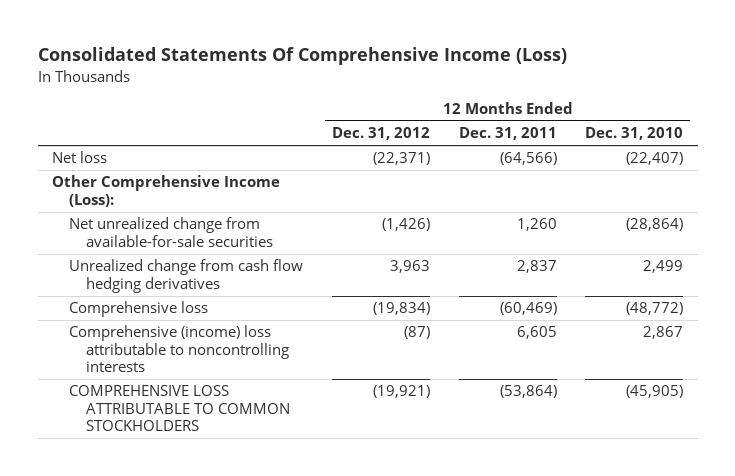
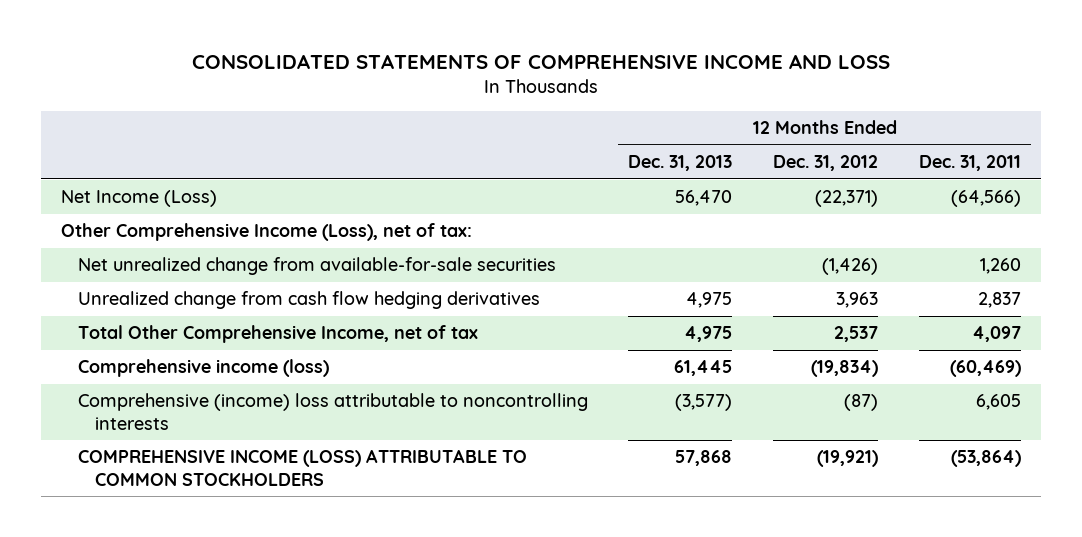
- Consolidated Statements Of Comprehensive Income (Loss)
+ CONSOLIDATED STATEMENTS OF COMPREHENSIVE INCOME AND LOSS
- | 12 Months Ended Dec. 31, 2012 | 12 Months Ended Dec. 31, 2011 | 12 Months Ended Dec. 31, 2010
+ | 12 Months Ended Dec. 31, 2013 | 12 Months Ended Dec. 31, 2012 | 12 Months Ended Dec. 31, 2011
- Net loss | (22,371) | (64,566) | (22,407)
- Other Comprehensive Income (Loss):
+ Net Income (Loss) | 56,470 | (22,371) | (64,566)
+ Other Comprehensive Income (Loss), net of tax:
- Comprehensive loss | (19,834) | (60,469) | (48,772)
+ Total Other Comprehensive Income, net of tax | 4,975 | 2,537 | 4,097
+ Comprehensive income (loss) | 61,445 | (19,834) | (60,469)
- COMPREHENSIVE LOSS ATTRIBUTABLE TO COMMON STOCKHOLDERS | (19,921) | (53,864) | (45,905)
+ COMPREHENSIVE INCOME (LOSS) ATTRIBUTABLE TO COMMON STOCKHOLDERS | 57,868 | (19,921) | (53,864)

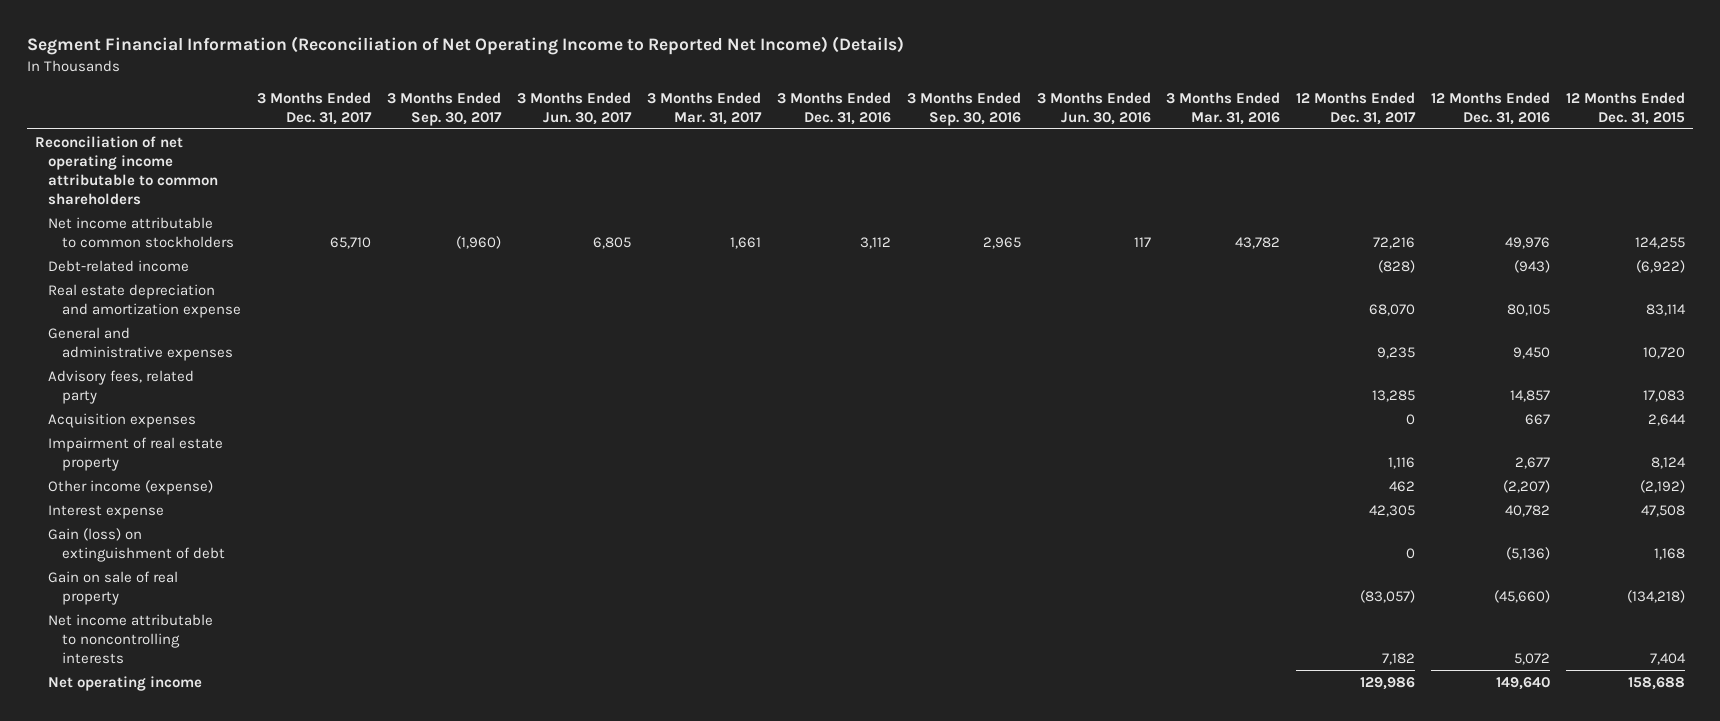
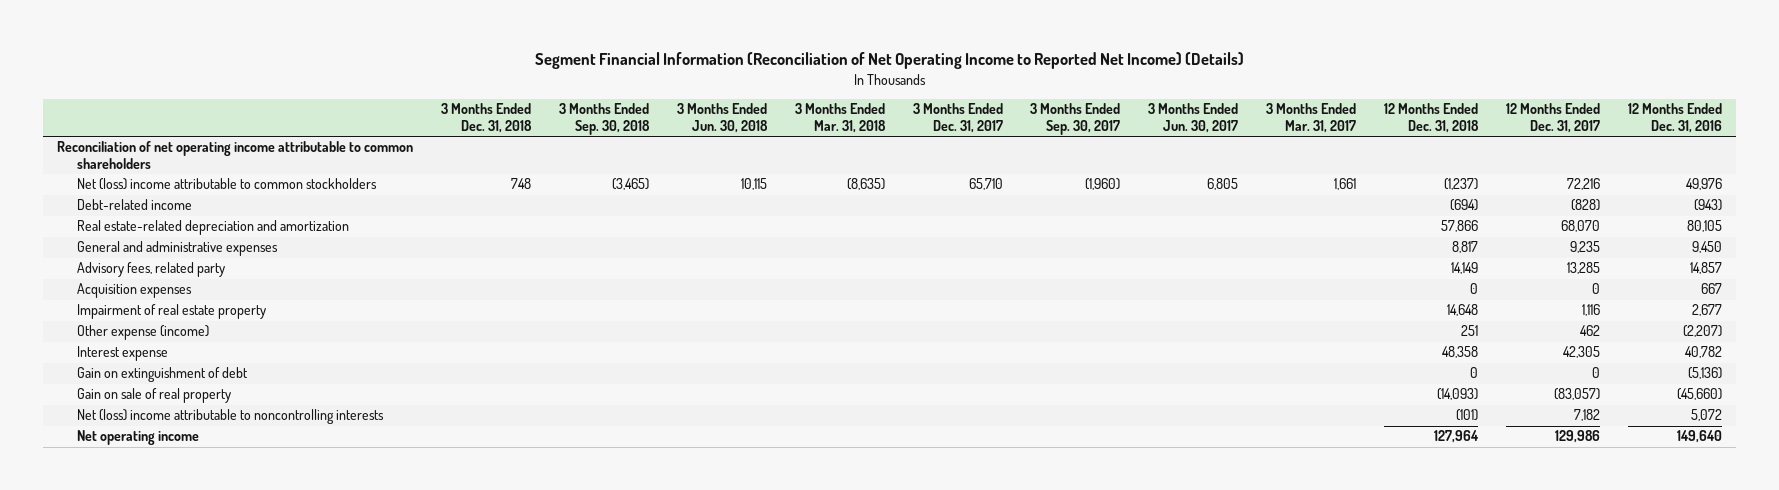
- | 3 Months Ended Dec. 31, 2017 | 3 Months Ended Sep. 30, 2017 | 3 Months Ended Jun. 30, 2017 | 3 Months Ended Mar. 31, 2017 | 3 Months Ended Dec. 31, 2016 | 3 Months Ended Sep. 30, 2016 | 3 Months Ended Jun. 30, 2016 | 3 Months Ended Mar. 31, 2016 | 12 Months Ended Dec. 31, 2017 | 12 Months Ended Dec. 31, 2016 | 12 Months Ended Dec. 31, 2015
+ | 3 Months Ended Dec. 31, 2018 | 3 Months Ended Sep. 30, 2018 | 3 Months Ended Jun. 30, 2018 | 3 Months Ended Mar. 31, 2018 | 3 Months Ended Dec. 31, 2017 | 3 Months Ended Sep. 30, 2017 | 3 Months Ended Jun. 30, 2017 | 3 Months Ended Mar. 31, 2017 | 12 Months Ended Dec. 31, 2018 | 12 Months Ended Dec. 31, 2017 | 12 Months Ended Dec. 31, 2016
- Net income attributable to common stockholders | 65,710 | (1,960) | 6,805 | 1,661 | 3,112 | 2,965 | 117 | 43,782 | 72,216 | 49,976 | 124,255
+ Net (loss) income attributable to common stockholders | 748 | (3,465) | 10,115 | (8,635) | 65,710 | (1,960) | 6,805 | 1,661 | (1,237) | 72,216 | 49,976
- Real estate depreciation and amortization expense | | | | | | | | | 68,070 | 80,105 | 83,114
+ Real estate-related depreciation and amortization | | | | | | | | | 57,866 | 68,070 | 80,105
- Other income (expense) | | | | | | | | | 462 | (2,207) | (2,192)
+ Other expense (income) | | | | | | | | | 251 | 462 | (2,207)
- Gain (loss) on extinguishment of debt | | | | | | | | | 0 | (5,136) | 1,168
+ Gain on extinguishment of debt | | | | | | | | | 0 | 0 | (5,136)
- Net income attributable to noncontrolling interests | | | | | | | | | 7,182 | 5,072 | 7,404
+ Net (loss) income attributable to noncontrolling interests | | | | | | | | | (101) | 7,182 | 5,072

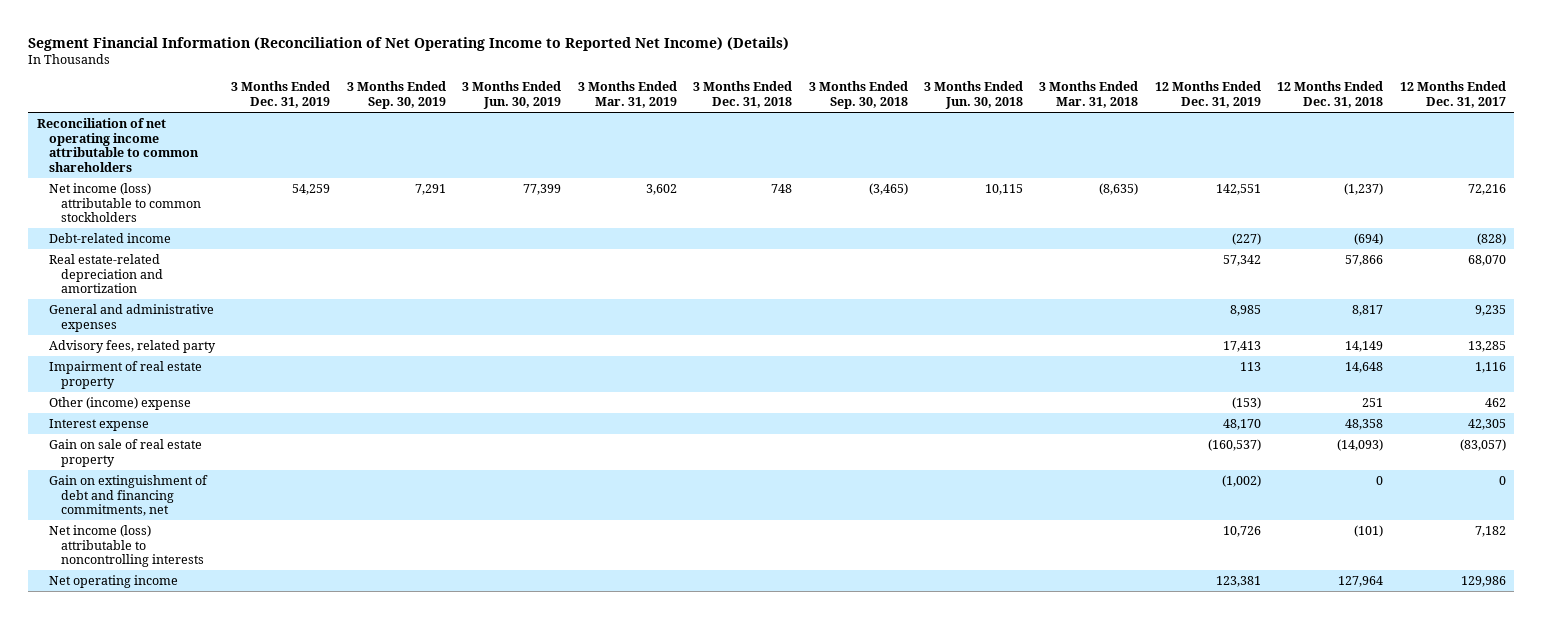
- | 3 Months Ended Dec. 31, 2018 | 3 Months Ended Sep. 30, 2018 | 3 Months Ended Jun. 30, 2018 | 3 Months Ended Mar. 31, 2018 | 3 Months Ended Dec. 31, 2017 | 3 Months Ended Sep. 30, 2017 | 3 Months Ended Jun. 30, 2017 | 3 Months Ended Mar. 31, 2017 | 12 Months Ended Dec. 31, 2018 | 12 Months Ended Dec. 31, 2017 | 12 Months Ended Dec. 31, 2016
+ | 3 Months Ended Dec. 31, 2019 | 3 Months Ended Sep. 30, 2019 | 3 Months Ended Jun. 30, 2019 | 3 Months Ended Mar. 31, 2019 | 3 Months Ended Dec. 31, 2018 | 3 Months Ended Sep. 30, 2018 | 3 Months Ended Jun. 30, 2018 | 3 Months Ended Mar. 31, 2018 | 12 Months Ended Dec. 31, 2019 | 12 Months Ended Dec. 31, 2018 | 12 Months Ended Dec. 31, 2017
- Net (loss) income attributable to common stockholders | 748 | (3,465) | 10,115 | (8,635) | 65,710 | (1,960) | 6,805 | 1,661 | (1,237) | 72,216 | 49,976
+ Net income (loss) attributable to common stockholders | 54,259 | 7,291 | 77,399 | 3,602 | 748 | (3,465) | 10,115 | (8,635) | 142,551 | (1,237) | 72,216
- Acquisition expenses | | | | | | | | | 0 | 0 | 667
- Other expense (income) | | | | | | | | | 251 | 462 | (2,207)
+ Other (income) expense | | | | | | | | | (153) | 251 | 462
- Gain on extinguishment of debt | | | | | | | | | 0 | 0 | (5,136)
- Gain on sale of real property | | | | | | | | | (14,093) | (83,057) | (45,660)
- Net (loss) income attributable to noncontrolling interests | | | | | | | | | (101) | 7,182 | 5,072
+ Gain on sale of real estate property | | | | | | | | | (160,537) | (14,093) | (83,057)
+ Gain on extinguishment of debt and financing commitments, net | | | | | | | | | (1,002) | 0 | 0
+ Net income (loss) attributable to noncontrolling interests | | | | | | | | | 10,726 | (101) | 7,182

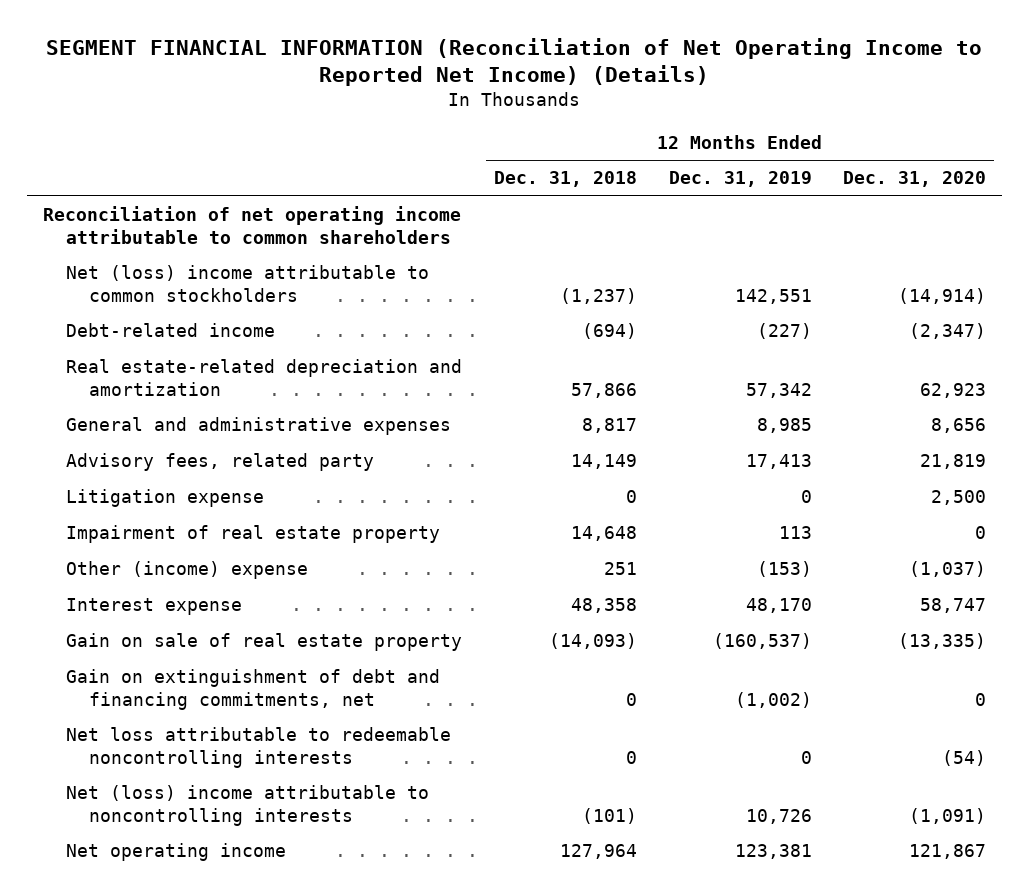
- Segment Financial Information (Reconciliation of Net Operating Income to Reported Net Income) (Details)
+ SEGMENT FINANCIAL INFORMATION (Reconciliation of Net Operating Income to Reported Net Income) (Details)
- | 3 Months Ended Dec. 31, 2019 | 3 Months Ended Sep. 30, 2019 | 3 Months Ended Jun. 30, 2019 | 3 Months Ended Mar. 31, 2019 | 3 Months Ended Dec. 31, 2018 | 3 Months Ended Sep. 30, 2018 | 3 Months Ended Jun. 30, 2018 | 3 Months Ended Mar. 31, 2018 | 12 Months Ended Dec. 31, 2019 | 12 Months Ended Dec. 31, 2018 | 12 Months Ended Dec. 31, 2017
+ | 12 Months Ended Dec. 31, 2018 | 12 Months Ended Dec. 31, 2019 | 12 Months Ended Dec. 31, 2020
- Net income (loss) attributable to common stockholders | 54,259 | 7,291 | 77,399 | 3,602 | 748 | (3,465) | 10,115 | (8,635) | 142,551 | (1,237) | 72,216
+ Net (loss) income attributable to common stockholders | (1,237) | 142,551 | (14,914)
+ Litigation expense | 0 | 0 | 2,500
- Net income (loss) attributable to noncontrolling interests | | | | | | | | | 10,726 | (101) | 7,182
+ Net loss attributable to redeemable noncontrolling interests | 0 | 0 | (54)
+ Net (loss) income attributable to noncontrolling interests | (101) | 10,726 | (1,091)

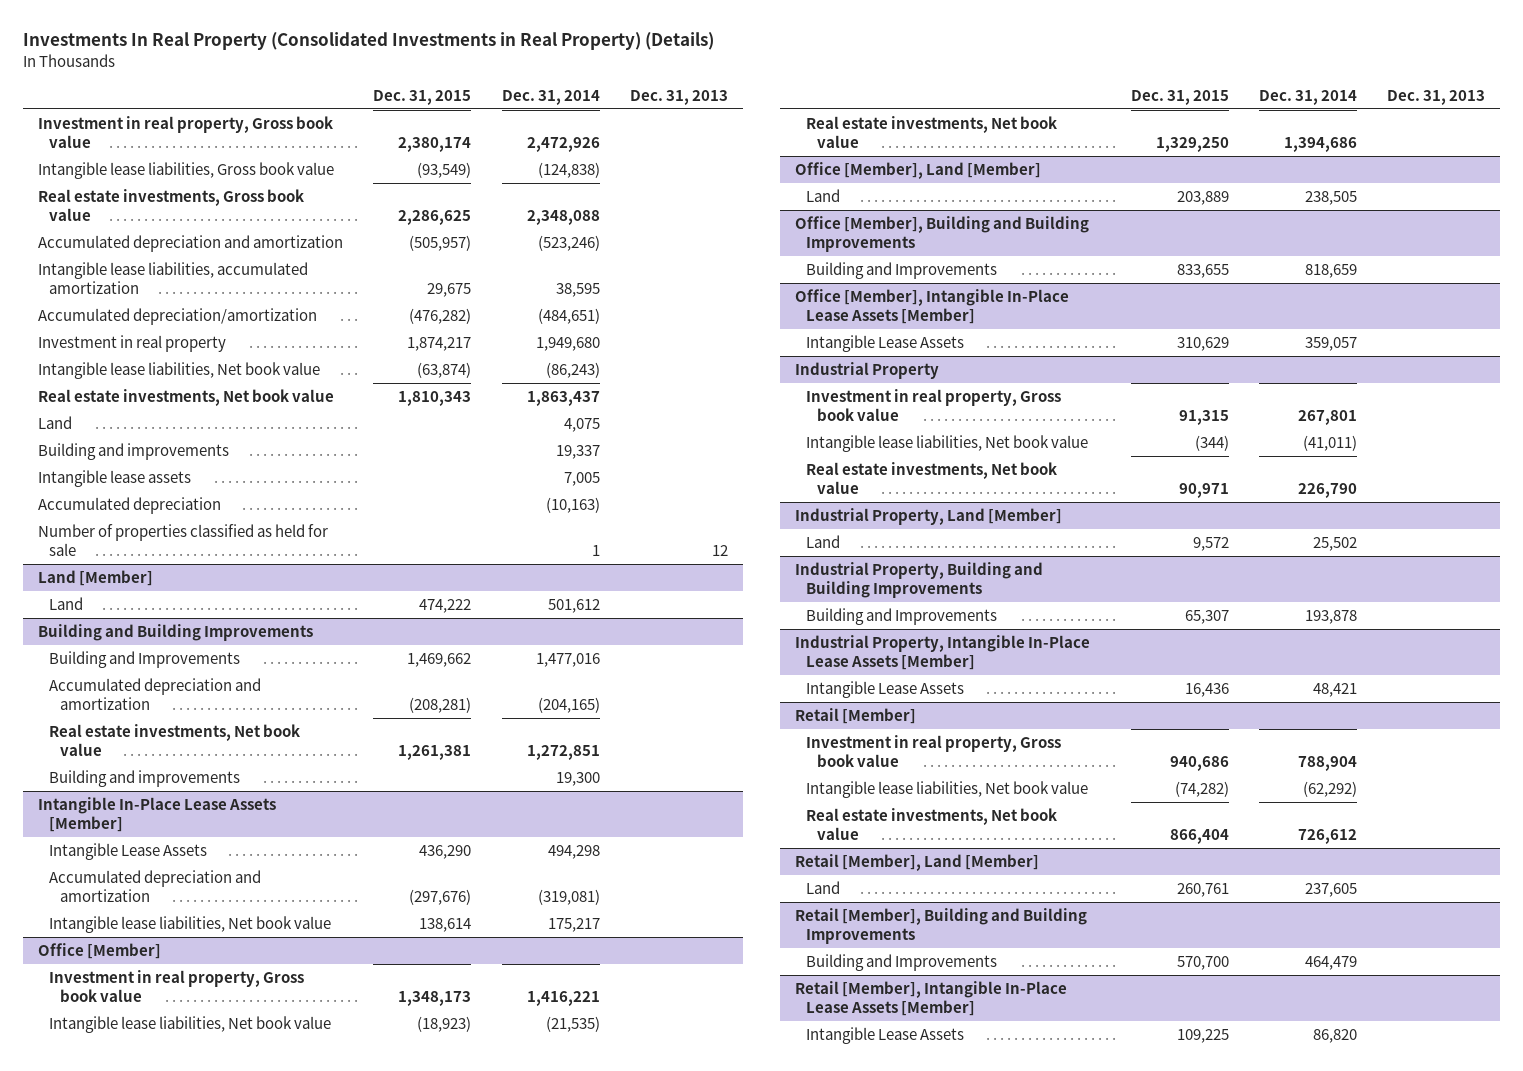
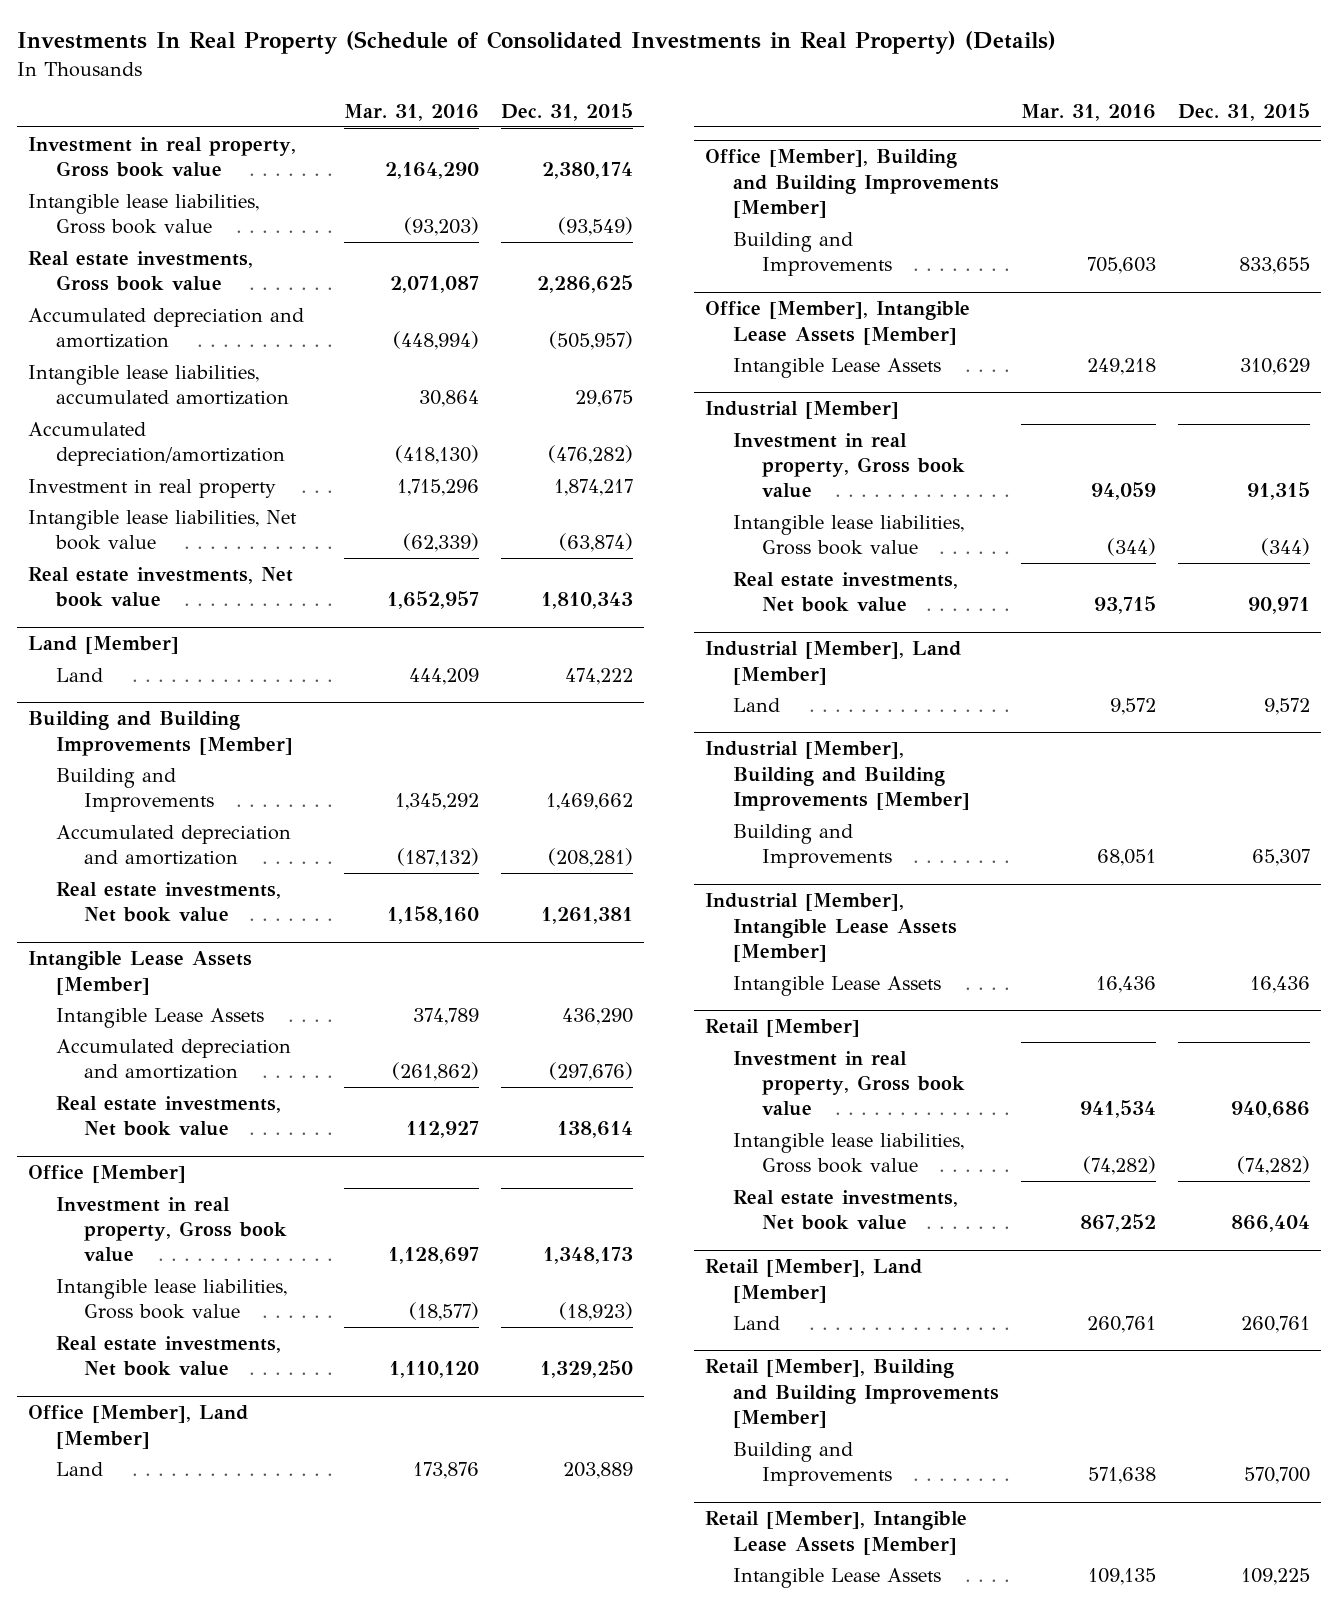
- Investments In Real Property (Consolidated Investments in Real Property) (Details)
+ Investments In Real Property (Schedule of Consolidated Investments in Real Property) (Details)
- | Dec. 31, 2015 | Dec. 31, 2014 | Dec. 31, 2013
+ | Mar. 31, 2016 | Dec. 31, 2015
- Land | | 4,075 |
- Building and improvements | | 19,337 |
- Intangible lease assets | | 7,005 |
- Accumulated depreciation | | (10,163) |
- Number of properties classified as held for sale | | 1 | 12
- Building and Building Improvements
+ Building and Building Improvements [Member]
- Building and improvements | | 19,300 |
- Intangible In-Place Lease Assets [Member]
+ Intangible Lease Assets [Member]
- Intangible lease liabilities, Net book value | 138,614 | 175,217 |
+ Real estate investments, Net book value | 112,927 | 138,614
@ Office [Member]
- Intangible lease liabilities, Net book value | (18,923) | (21,535) |
+ Intangible lease liabilities, Gross book value | (18,577) | (18,923)
- Office [Member], Building and Building Improvements
+ Office [Member], Building and Building Improvements [Member]
- Office [Member], Intangible In-Place Lease Assets [Member]
+ Office [Member], Intangible Lease Assets [Member]
- Industrial Property
+ Industrial [Member]
- Intangible lease liabilities, Net book value | (344) | (41,011) |
+ Intangible lease liabilities, Gross book value | (344) | (344)
- Industrial Property, Land [Member]
+ Industrial [Member], Land [Member]
- Industrial Property, Building and Building Improvements
+ Industrial [Member], Building and Building Improvements [Member]
- Industrial Property, Intangible In-Place Lease Assets [Member]
+ Industrial [Member], Intangible Lease Assets [Member]
@ Retail [Member]
- Intangible lease liabilities, Net book value | (74,282) | (62,292) |
+ Intangible lease liabilities, Gross book value | (74,282) | (74,282)
- Retail [Member], Building and Building Improvements
+ Retail [Member], Building and Building Improvements [Member]
- Retail [Member], Intangible In-Place Lease Assets [Member]
+ Retail [Member], Intangible Lease Assets [Member]

